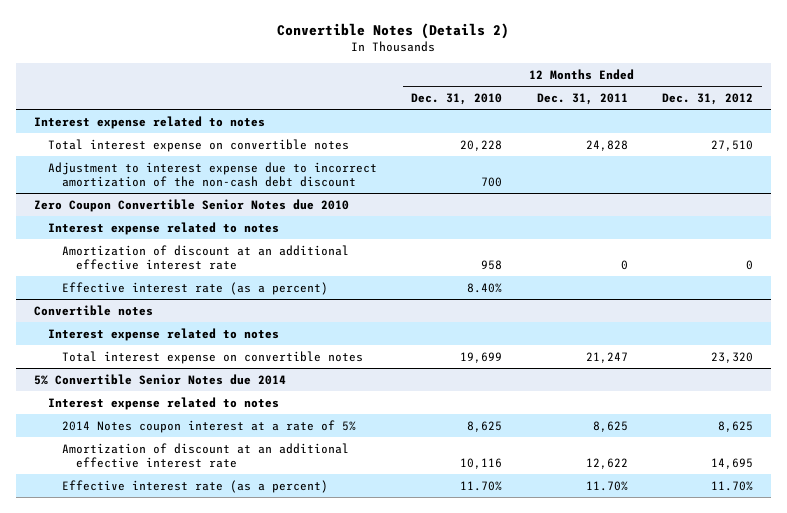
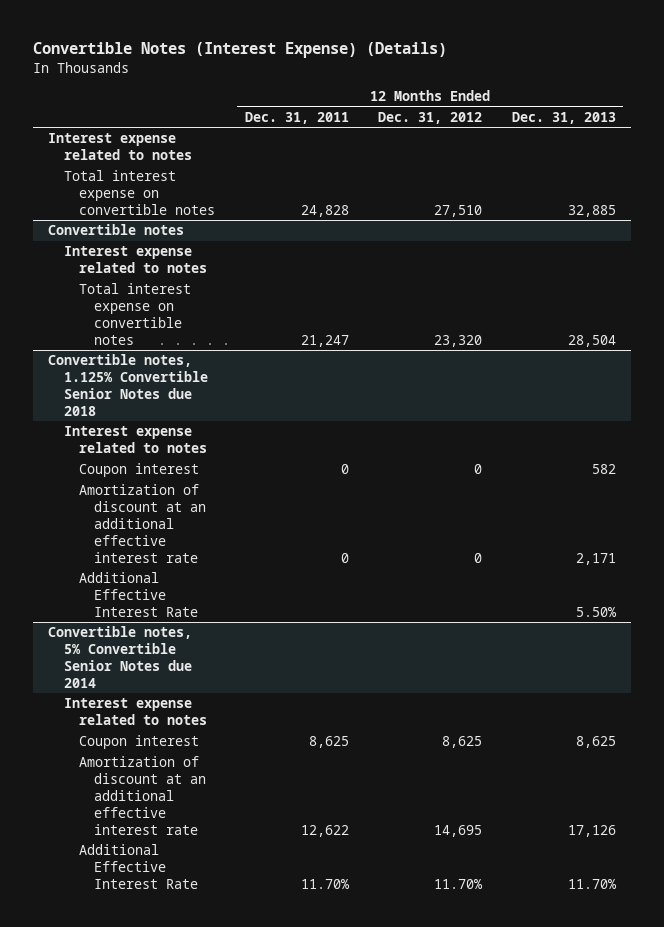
- Convertible Notes (Details 2)
+ Convertible Notes (Interest Expense) (Details)
- | 12 Months Ended Dec. 31, 2010 | 12 Months Ended Dec. 31, 2011 | 12 Months Ended Dec. 31, 2012
+ | 12 Months Ended Dec. 31, 2011 | 12 Months Ended Dec. 31, 2012 | 12 Months Ended Dec. 31, 2013
- Adjustment to interest expense due to incorrect amortization of the non-cash debt discount | 700 | |
- Zero Coupon Convertible Senior Notes due 2010
- Interest expense related to notes
- Amortization of discount at an additional effective interest rate | 958 | 0 | 0
- Effective interest rate (as a percent) | 8.40% | |
- 5% Convertible Senior Notes due 2014
+ Convertible notes, 1.125% Convertible Senior Notes due 2018
- 2014 Notes coupon interest at a rate of 5% | 8,625 | 8,625 | 8,625
+ Coupon interest | 0 | 0 | 582
+ Amortization of discount at an additional effective interest rate | 0 | 0 | 2,171
+ Additional Effective Interest Rate | | | 5.50%
+ Convertible notes, 5% Convertible Senior Notes due 2014
+ Interest expense related to notes
+ Coupon interest | 8,625 | 8,625 | 8,625
- Effective interest rate (as a percent) | 11.70% | 11.70% | 11.70%
+ Additional Effective Interest Rate | 11.70% | 11.70% | 11.70%

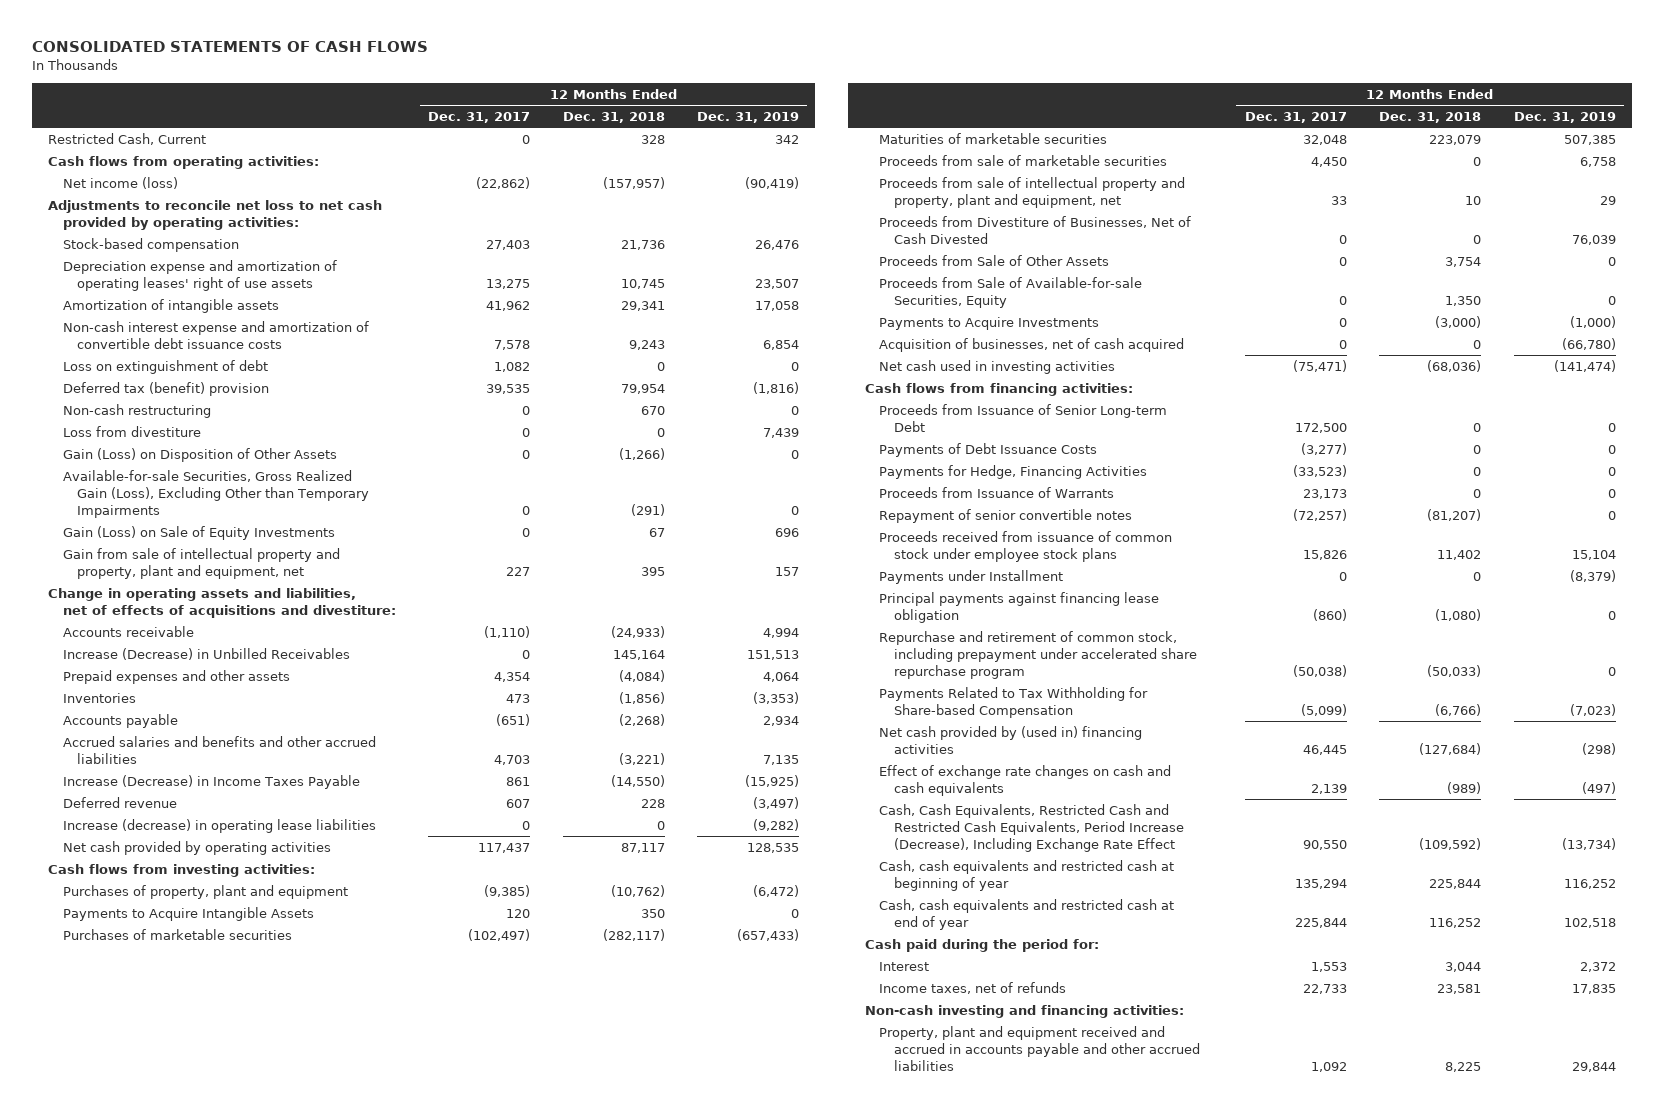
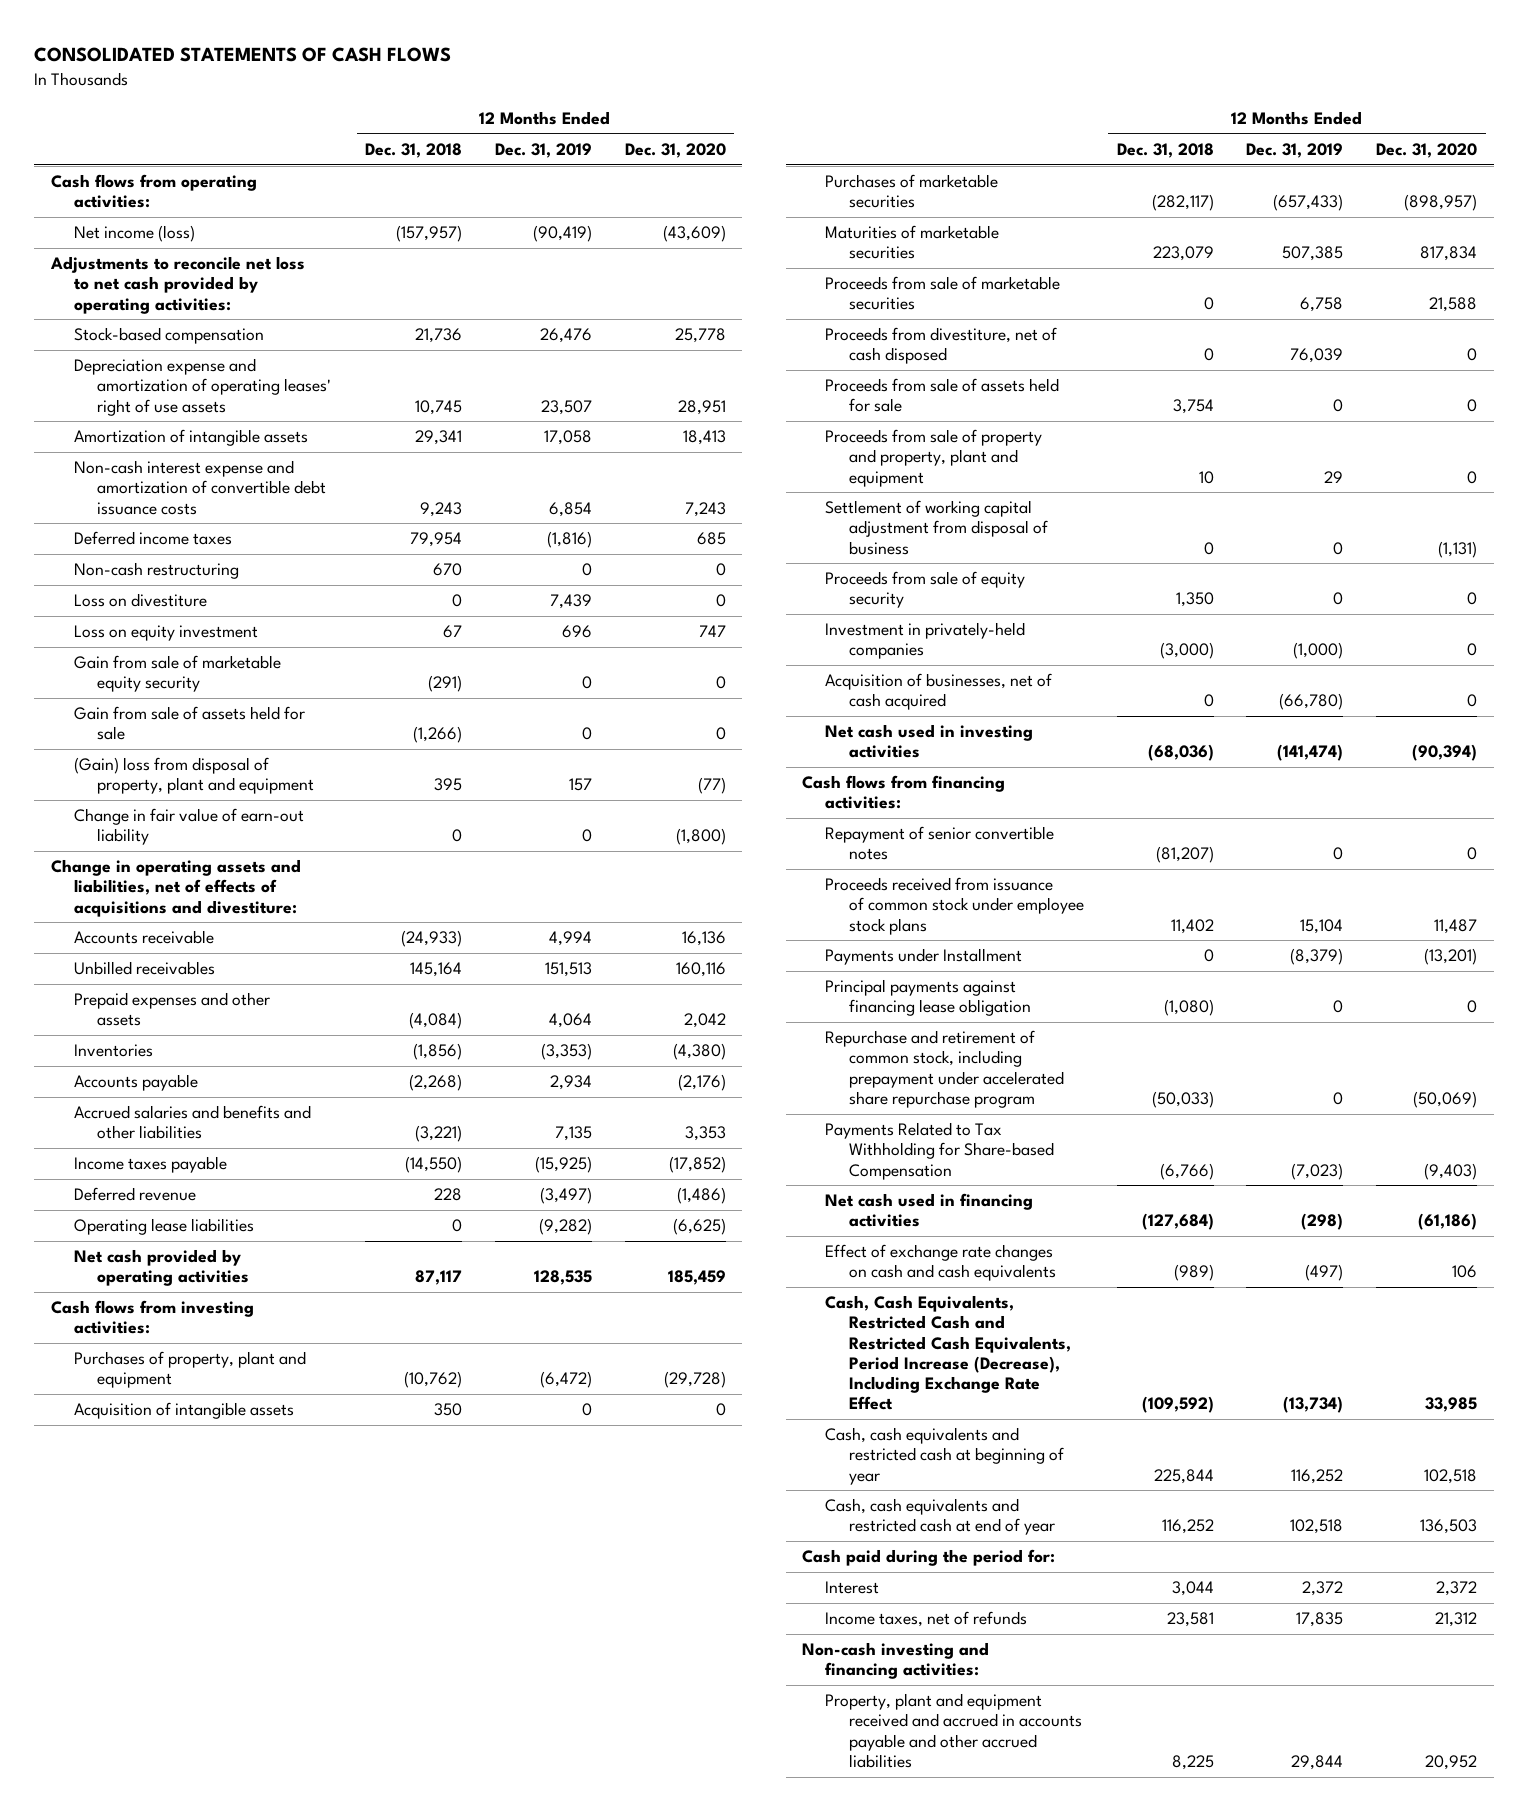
- | 12 Months Ended Dec. 31, 2017 | 12 Months Ended Dec. 31, 2018 | 12 Months Ended Dec. 31, 2019
+ | 12 Months Ended Dec. 31, 2018 | 12 Months Ended Dec. 31, 2019 | 12 Months Ended Dec. 31, 2020
- Restricted Cash, Current | 0 | 328 | 342
- Loss on extinguishment of debt | 1,082 | 0 | 0
- Deferred tax (benefit) provision | 39,535 | 79,954 | (1,816)
+ Deferred income taxes | 79,954 | (1,816) | 685
- Loss from divestiture | 0 | 0 | 7,439
- Gain (Loss) on Disposition of Other Assets | 0 | (1,266) | 0
- Available-for-sale Securities, Gross Realized Gain (Loss), Excluding Other than Temporary Impairments | 0 | (291) | 0
- Gain (Loss) on Sale of Equity Investments | 0 | 67 | 696
- Gain from sale of intellectual property and property, plant and equipment, net | 227 | 395 | 157
+ Loss on divestiture | 0 | 7,439 | 0
+ Loss on equity investment | 67 | 696 | 747
+ Gain from sale of marketable equity security | (291) | 0 | 0
+ Gain from sale of assets held for sale | (1,266) | 0 | 0
+ (Gain) loss from disposal of property, plant and equipment | 395 | 157 | (77)
+ Change in fair value of earn-out liability | 0 | 0 | (1,800)
- Increase (Decrease) in Unbilled Receivables | 0 | 145,164 | 151,513
+ Unbilled receivables | 145,164 | 151,513 | 160,116
- Accrued salaries and benefits and other accrued liabilities | 4,703 | (3,221) | 7,135
- Increase (Decrease) in Income Taxes Payable | 861 | (14,550) | (15,925)
+ Accrued salaries and benefits and other liabilities | (3,221) | 7,135 | 3,353
+ Income taxes payable | (14,550) | (15,925) | (17,852)
- Increase (decrease) in operating lease liabilities | 0 | 0 | (9,282)
+ Operating lease liabilities | 0 | (9,282) | (6,625)
- Payments to Acquire Intangible Assets | 120 | 350 | 0
+ Acquisition of intangible assets | 350 | 0 | 0
- Proceeds from sale of intellectual property and property, plant and equipment, net | 33 | 10 | 29
- Proceeds from Divestiture of Businesses, Net of Cash Divested | 0 | 0 | 76,039
- Proceeds from Sale of Other Assets | 0 | 3,754 | 0
- Proceeds from Sale of Available-for-sale Securities, Equity | 0 | 1,350 | 0
- Payments to Acquire Investments | 0 | (3,000) | (1,000)
+ Proceeds from divestiture, net of cash disposed | 0 | 76,039 | 0
+ Proceeds from sale of assets held for sale | 3,754 | 0 | 0
+ Proceeds from sale of property and property, plant and equipment | 10 | 29 | 0
+ Settlement of working capital adjustment from disposal of business | 0 | 0 | (1,131)
+ Proceeds from sale of equity security | 1,350 | 0 | 0
+ Investment in privately-held companies | (3,000) | (1,000) | 0
- Proceeds from Issuance of Senior Long-term Debt | 172,500 | 0 | 0
- Payments of Debt Issuance Costs | (3,277) | 0 | 0
- Payments for Hedge, Financing Activities | (33,523) | 0 | 0
- Proceeds from Issuance of Warrants | 23,173 | 0 | 0
- Net cash provided by (used in) financing activities | 46,445 | (127,684) | (298)
+ Net cash used in financing activities | (127,684) | (298) | (61,186)

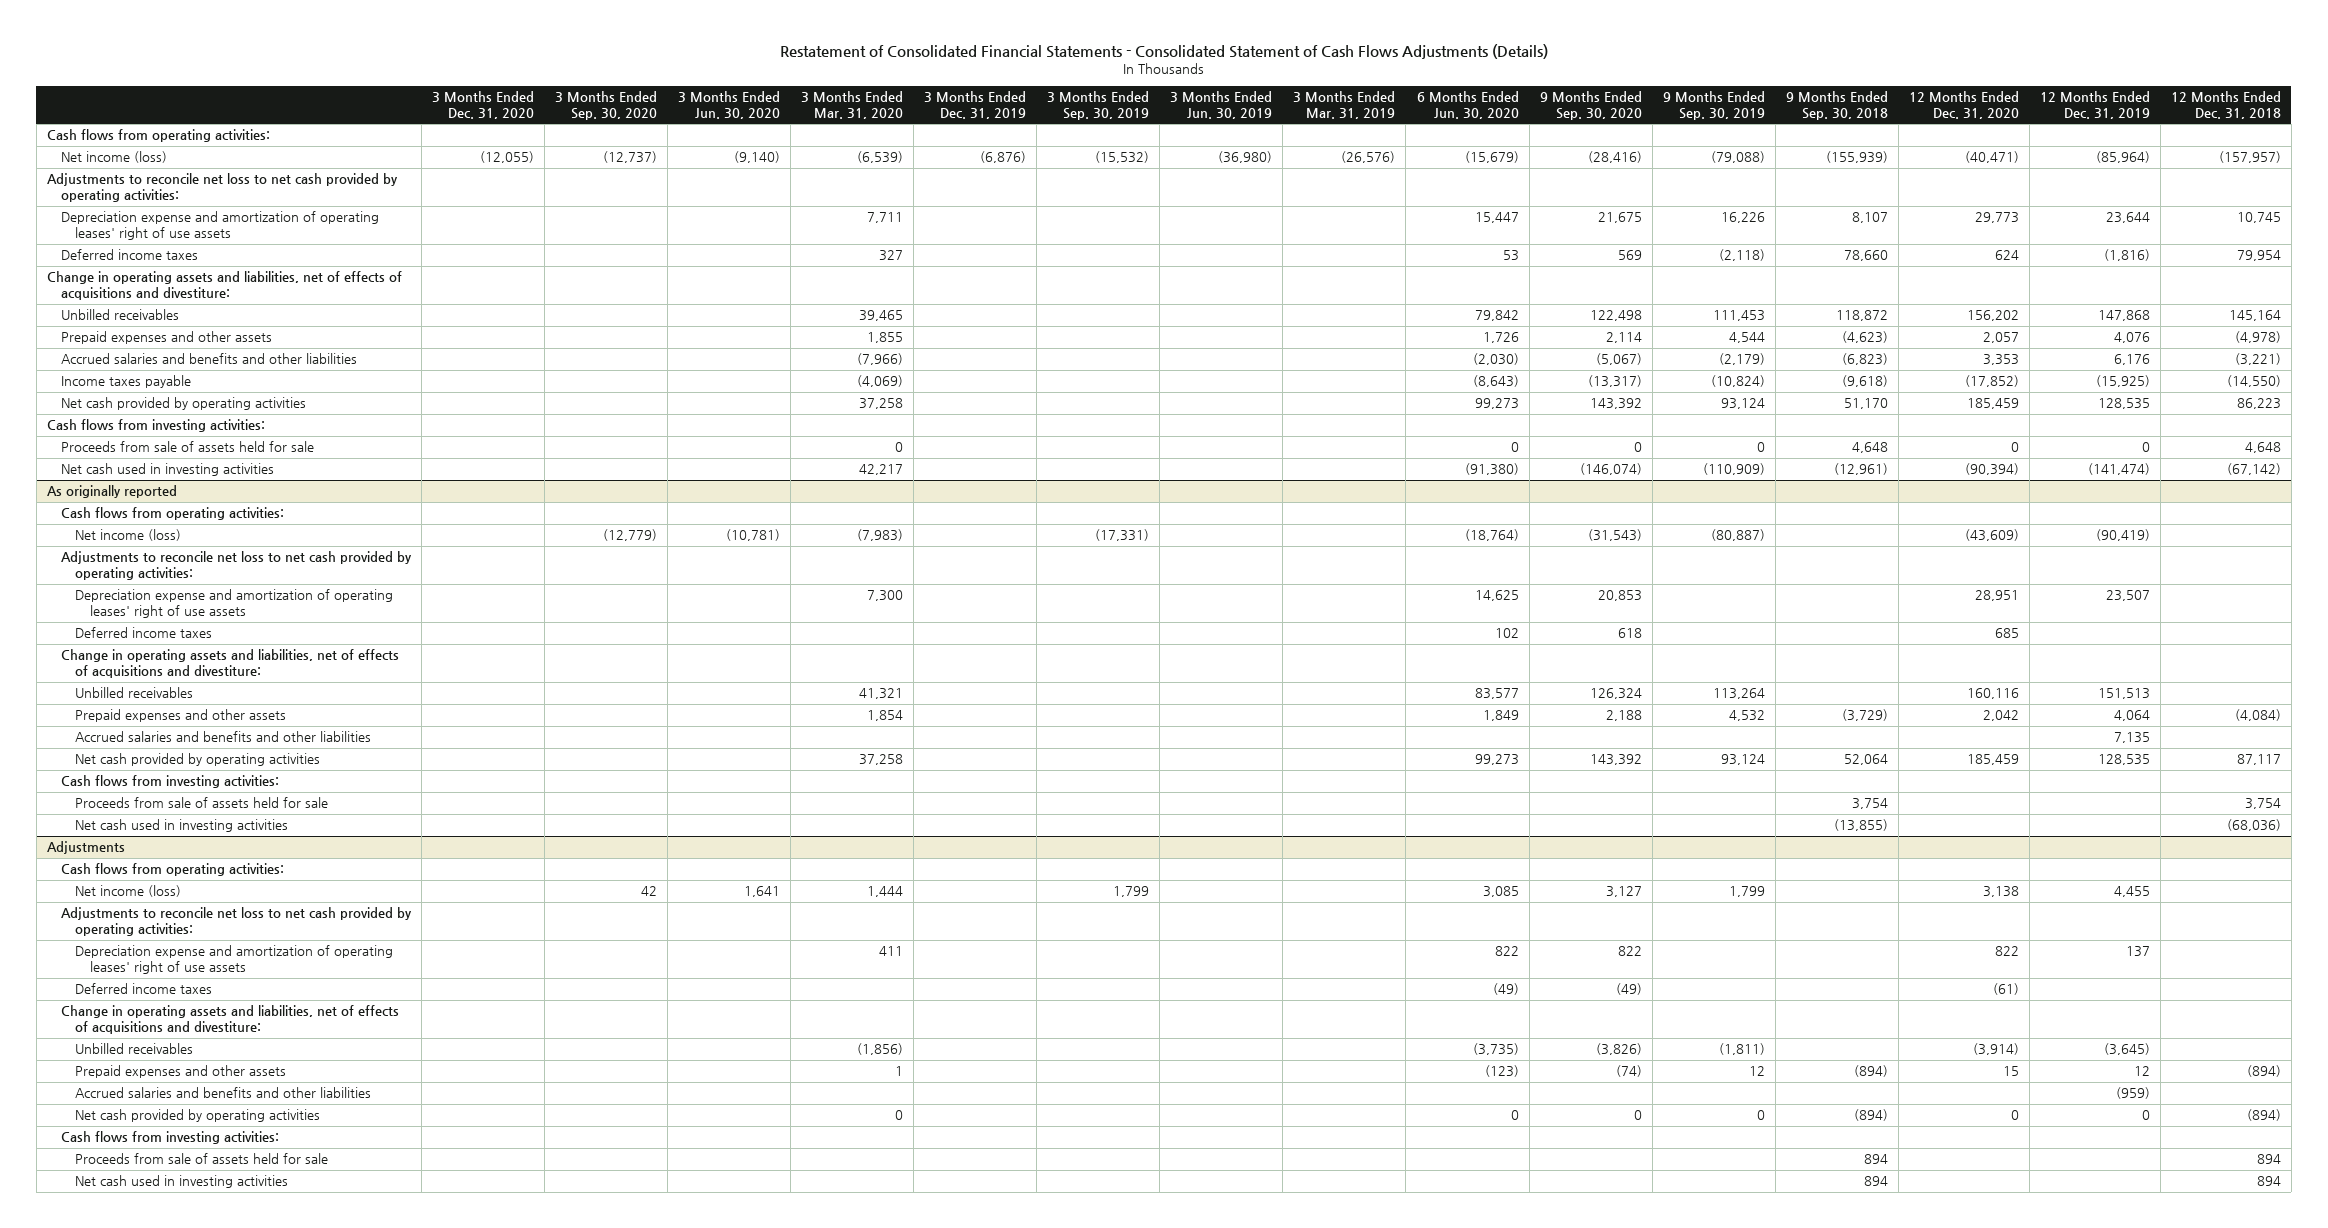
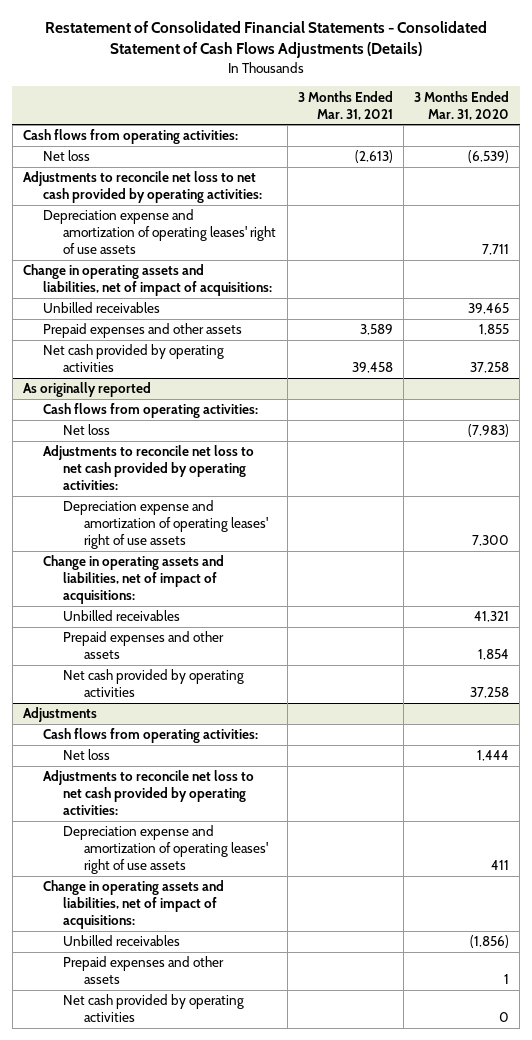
- | 3 Months Ended Dec. 31, 2020 | 3 Months Ended Sep. 30, 2020 | 3 Months Ended Jun. 30, 2020 | 3 Months Ended Mar. 31, 2020 | 3 Months Ended Dec. 31, 2019 | 3 Months Ended Sep. 30, 2019 | 3 Months Ended Jun. 30, 2019 | 3 Months Ended Mar. 31, 2019 | 6 Months Ended Jun. 30, 2020 | 9 Months Ended Sep. 30, 2020 | 9 Months Ended Sep. 30, 2019 | 9 Months Ended Sep. 30, 2018 | 12 Months Ended Dec. 31, 2020 | 12 Months Ended Dec. 31, 2019 | 12 Months Ended Dec. 31, 2018
+ | 3 Months Ended Mar. 31, 2021 | 3 Months Ended Mar. 31, 2020
- Net income (loss) | (12,055) | (12,737) | (9,140) | (6,539) | (6,876) | (15,532) | (36,980) | (26,576) | (15,679) | (28,416) | (79,088) | (155,939) | (40,471) | (85,964) | (157,957)
+ Net loss | (2,613) | (6,539)
- Deferred income taxes | | | | 327 | | | | | 53 | 569 | (2,118) | 78,660 | 624 | (1,816) | 79,954
- Change in operating assets and liabilities, net of effects of acquisitions and divestiture:
+ Change in operating assets and liabilities, net of impact of acquisitions:
- Accrued salaries and benefits and other liabilities | | | | (7,966) | | | | | (2,030) | (5,067) | (2,179) | (6,823) | 3,353 | 6,176 | (3,221)
- Income taxes payable | | | | (4,069) | | | | | (8,643) | (13,317) | (10,824) | (9,618) | (17,852) | (15,925) | (14,550)
- Cash flows from investing activities:
- Proceeds from sale of assets held for sale | | | | 0 | | | | | 0 | 0 | 0 | 4,648 | 0 | 0 | 4,648
- Net cash used in investing activities | | | | 42,217 | | | | | (91,380) | (146,074) | (110,909) | (12,961) | (90,394) | (141,474) | (67,142)
@ As originally reported
- Net income (loss) | | (12,779) | (10,781) | (7,983) | | (17,331) | | | (18,764) | (31,543) | (80,887) | | (43,609) | (90,419) |
+ Net loss | | (7,983)
- Deferred income taxes | | | | | | | | | 102 | 618 | | | 685 | |
- Change in operating assets and liabilities, net of effects of acquisitions and divestiture:
+ Change in operating assets and liabilities, net of impact of acquisitions:
- Accrued salaries and benefits and other liabilities | | | | | | | | | | | | | | 7,135 |
- Cash flows from investing activities:
- Proceeds from sale of assets held for sale | | | | | | | | | | | | 3,754 | | | 3,754
- Net cash used in investing activities | | | | | | | | | | | | (13,855) | | | (68,036)
@ Adjustments
- Net income (loss) | | 42 | 1,641 | 1,444 | | 1,799 | | | 3,085 | 3,127 | 1,799 | | 3,138 | 4,455 |
+ Net loss | | 1,444
- Deferred income taxes | | | | | | | | | (49) | (49) | | | (61) | |
- Change in operating assets and liabilities, net of effects of acquisitions and divestiture:
+ Change in operating assets and liabilities, net of impact of acquisitions:
- Accrued salaries and benefits and other liabilities | | | | | | | | | | | | | | (959) |
- Cash flows from investing activities:
- Proceeds from sale of assets held for sale | | | | | | | | | | | | 894 | | | 894
- Net cash used in investing activities | | | | | | | | | | | | 894 | | | 894

